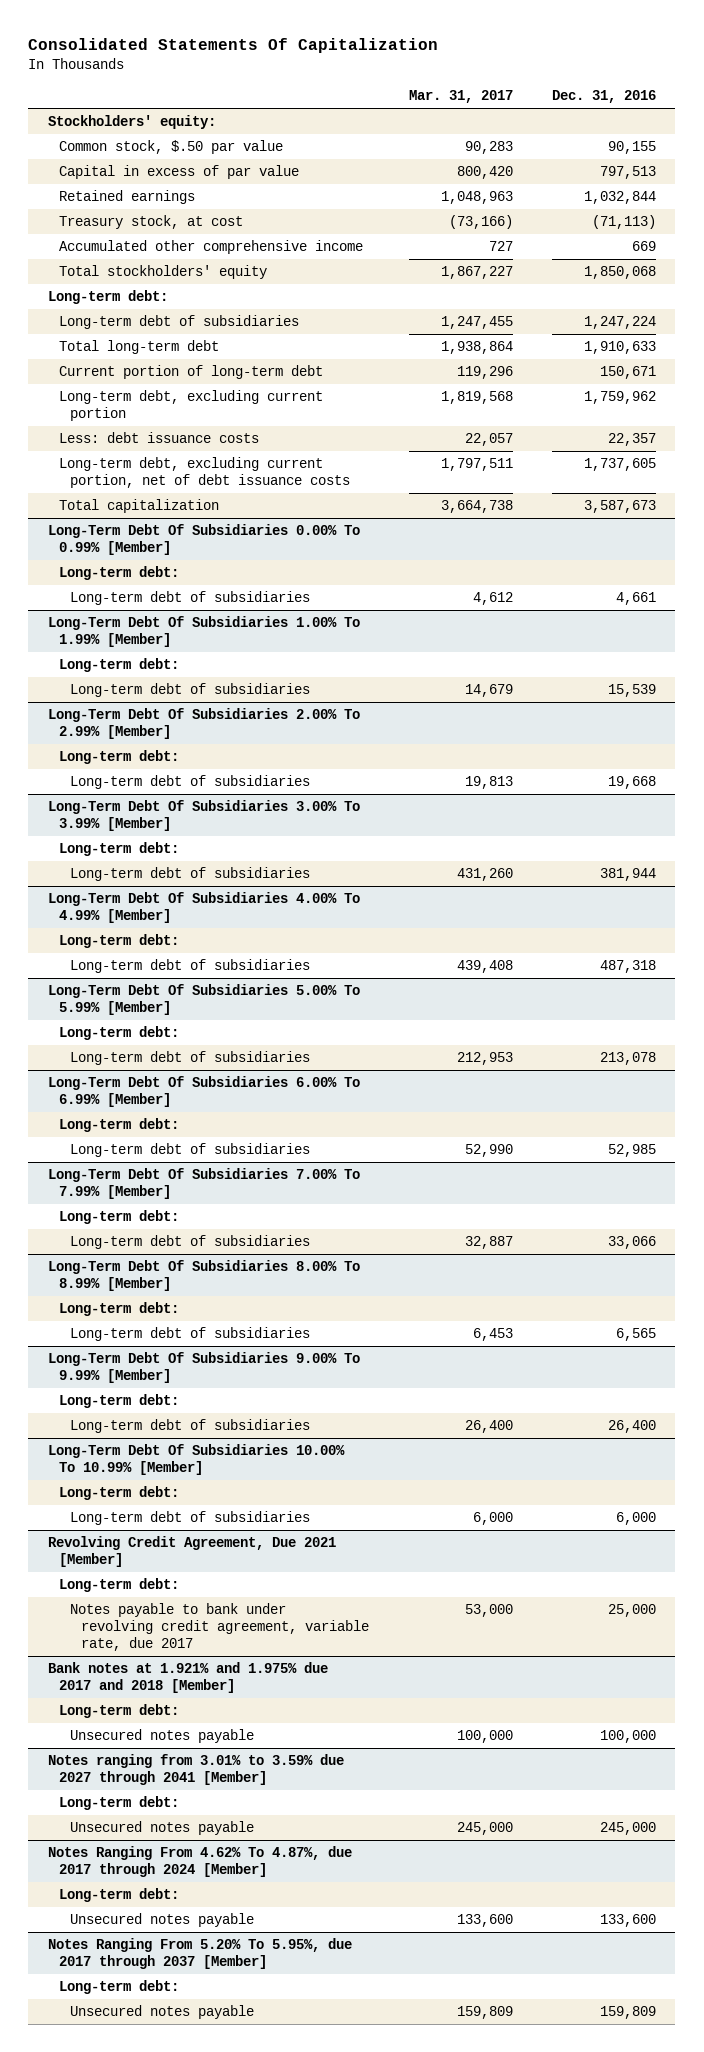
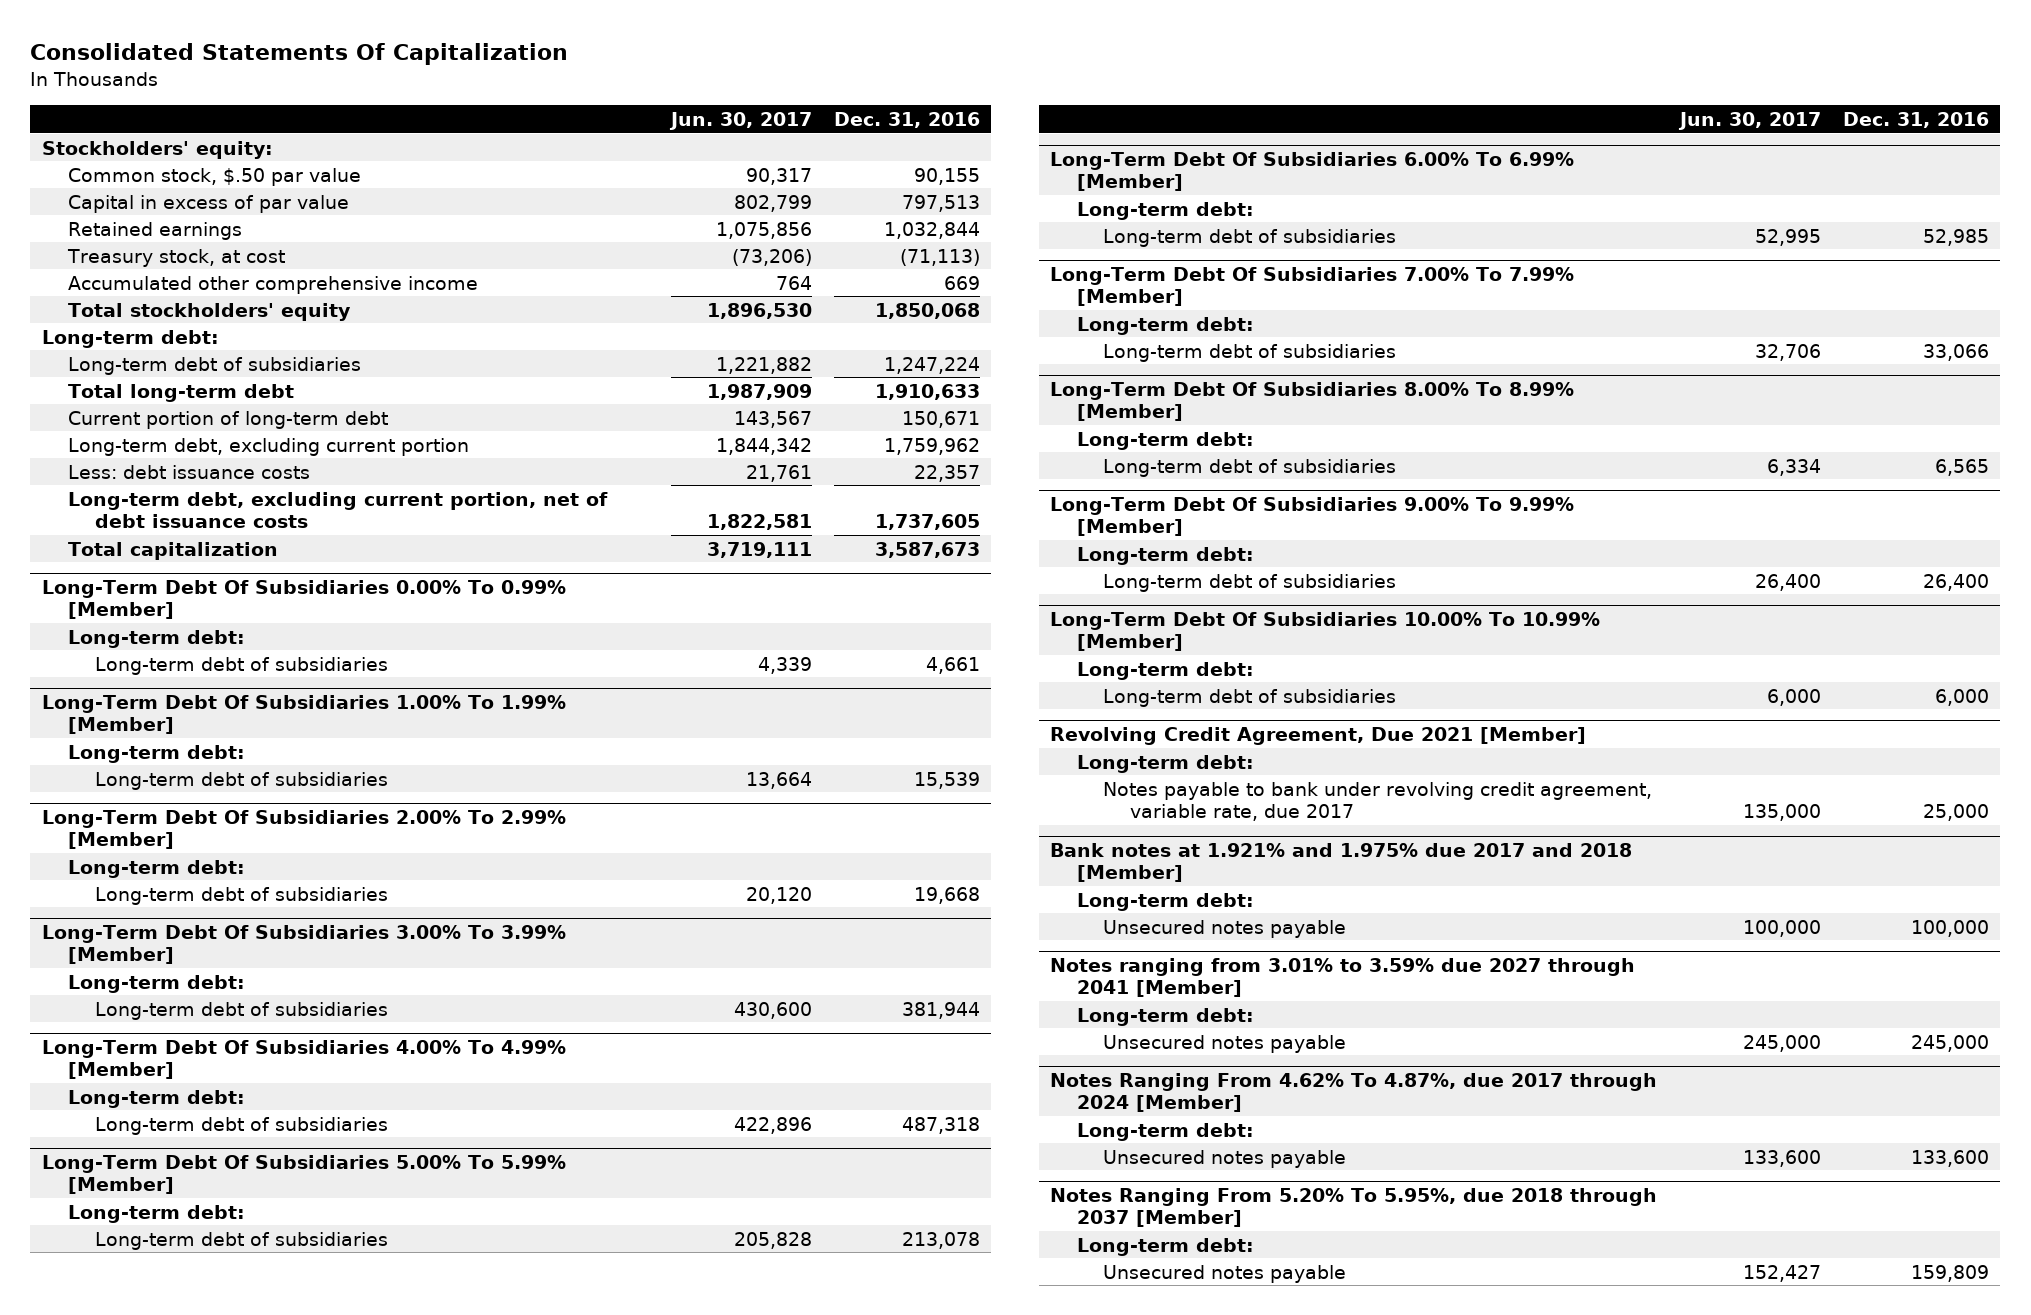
- | Mar. 31, 2017 | Dec. 31, 2016
+ | Jun. 30, 2017 | Dec. 31, 2016
- Notes Ranging From 5.20% To 5.95%, due 2017 through 2037 [Member]
+ Notes Ranging From 5.20% To 5.95%, due 2018 through 2037 [Member]

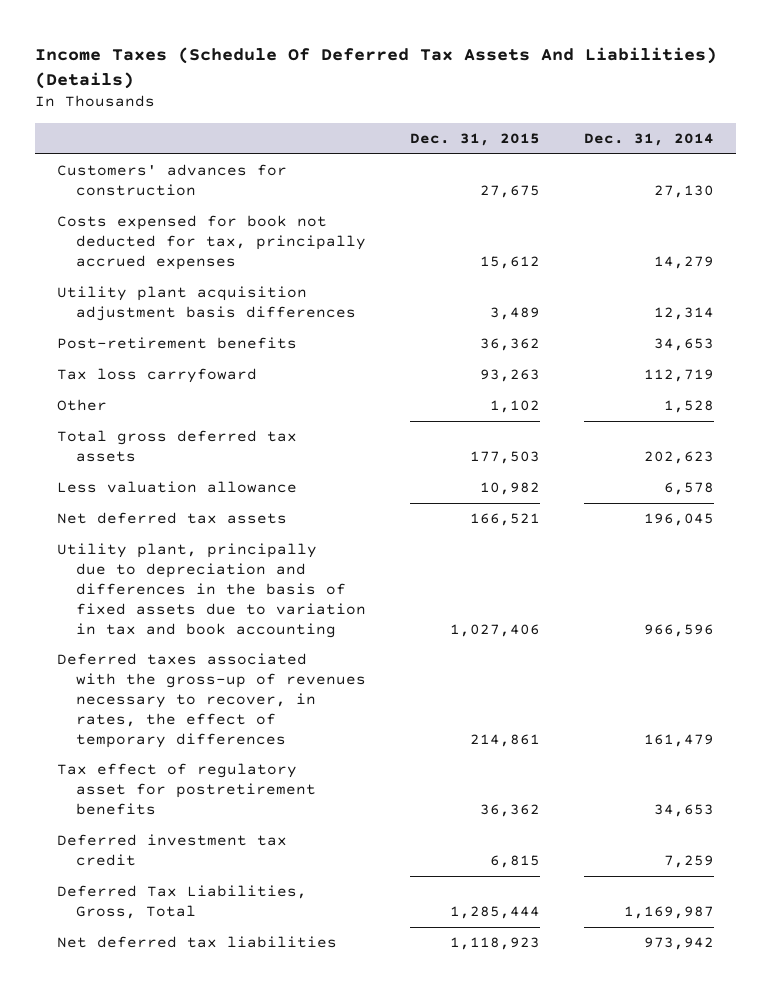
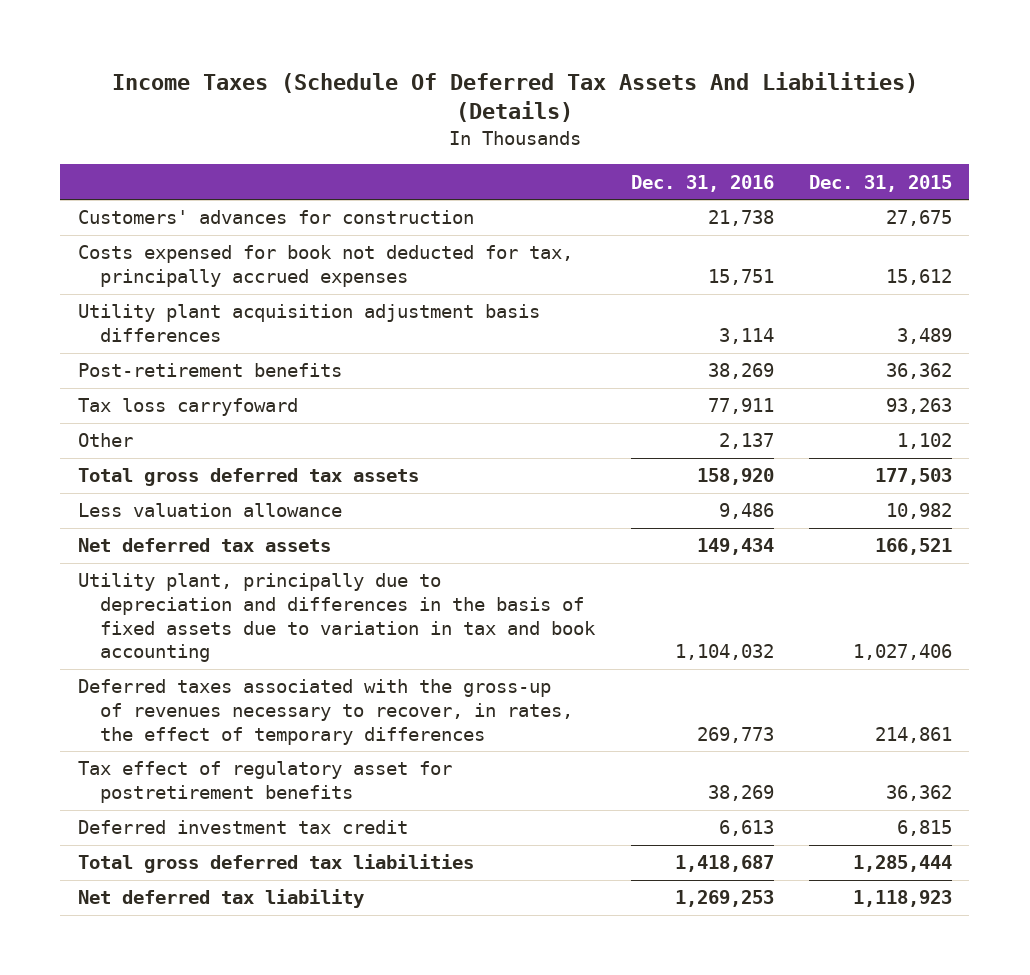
- | Dec. 31, 2015 | Dec. 31, 2014
+ | Dec. 31, 2016 | Dec. 31, 2015
- Deferred Tax Liabilities, Gross, Total | 1,285,444 | 1,169,987
- Net deferred tax liabilities | 1,118,923 | 973,942
+ Total gross deferred tax liabilities | 1,418,687 | 1,285,444
+ Net deferred tax liability | 1,269,253 | 1,118,923

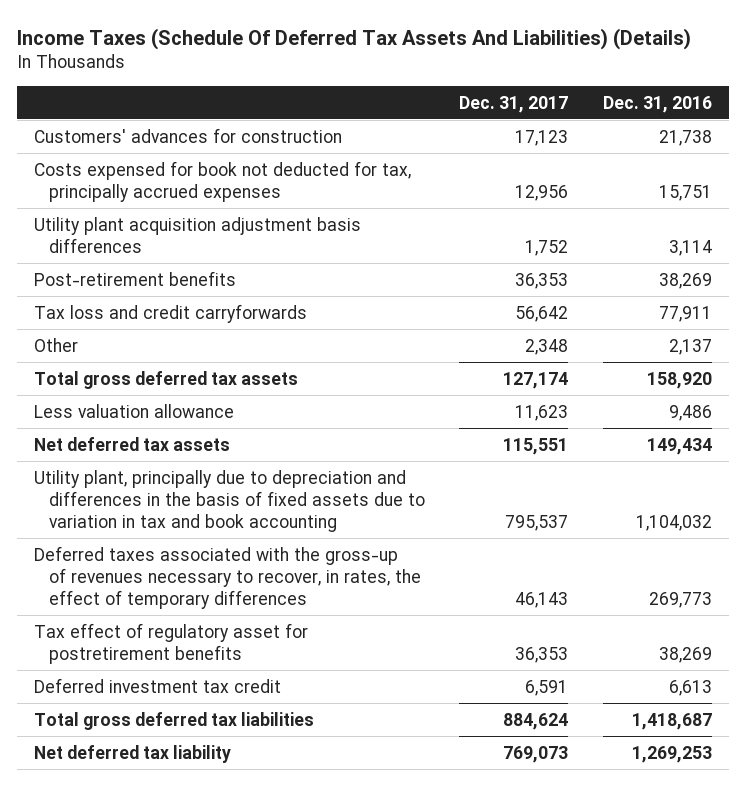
- | Dec. 31, 2016 | Dec. 31, 2015
+ | Dec. 31, 2017 | Dec. 31, 2016
- Tax loss carryfoward | 77,911 | 93,263
+ Tax loss and credit carryforwards | 56,642 | 77,911

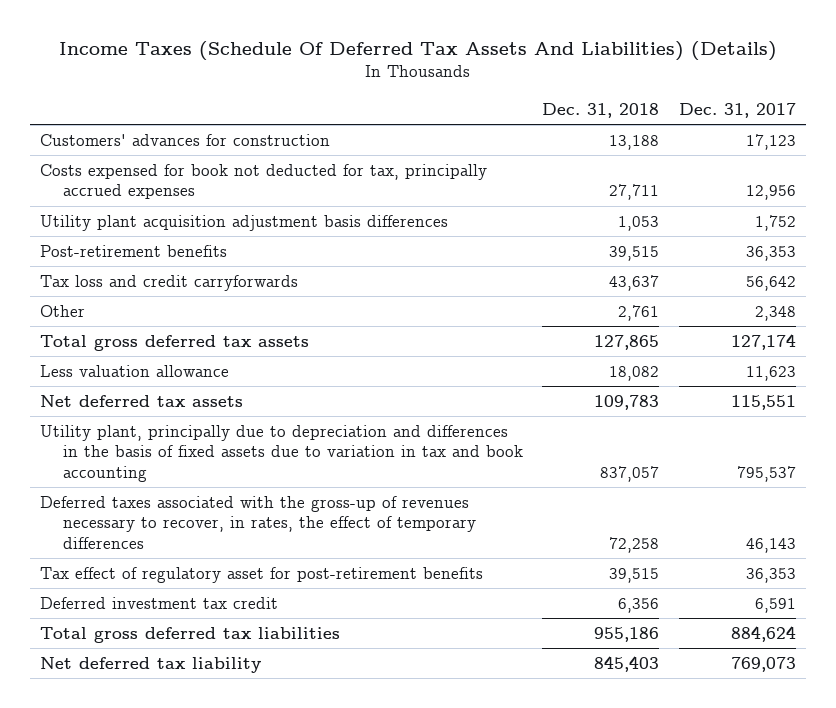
- | Dec. 31, 2017 | Dec. 31, 2016
+ | Dec. 31, 2018 | Dec. 31, 2017
- Tax effect of regulatory asset for postretirement benefits | 36,353 | 38,269
+ Tax effect of regulatory asset for post-retirement benefits | 39,515 | 36,353

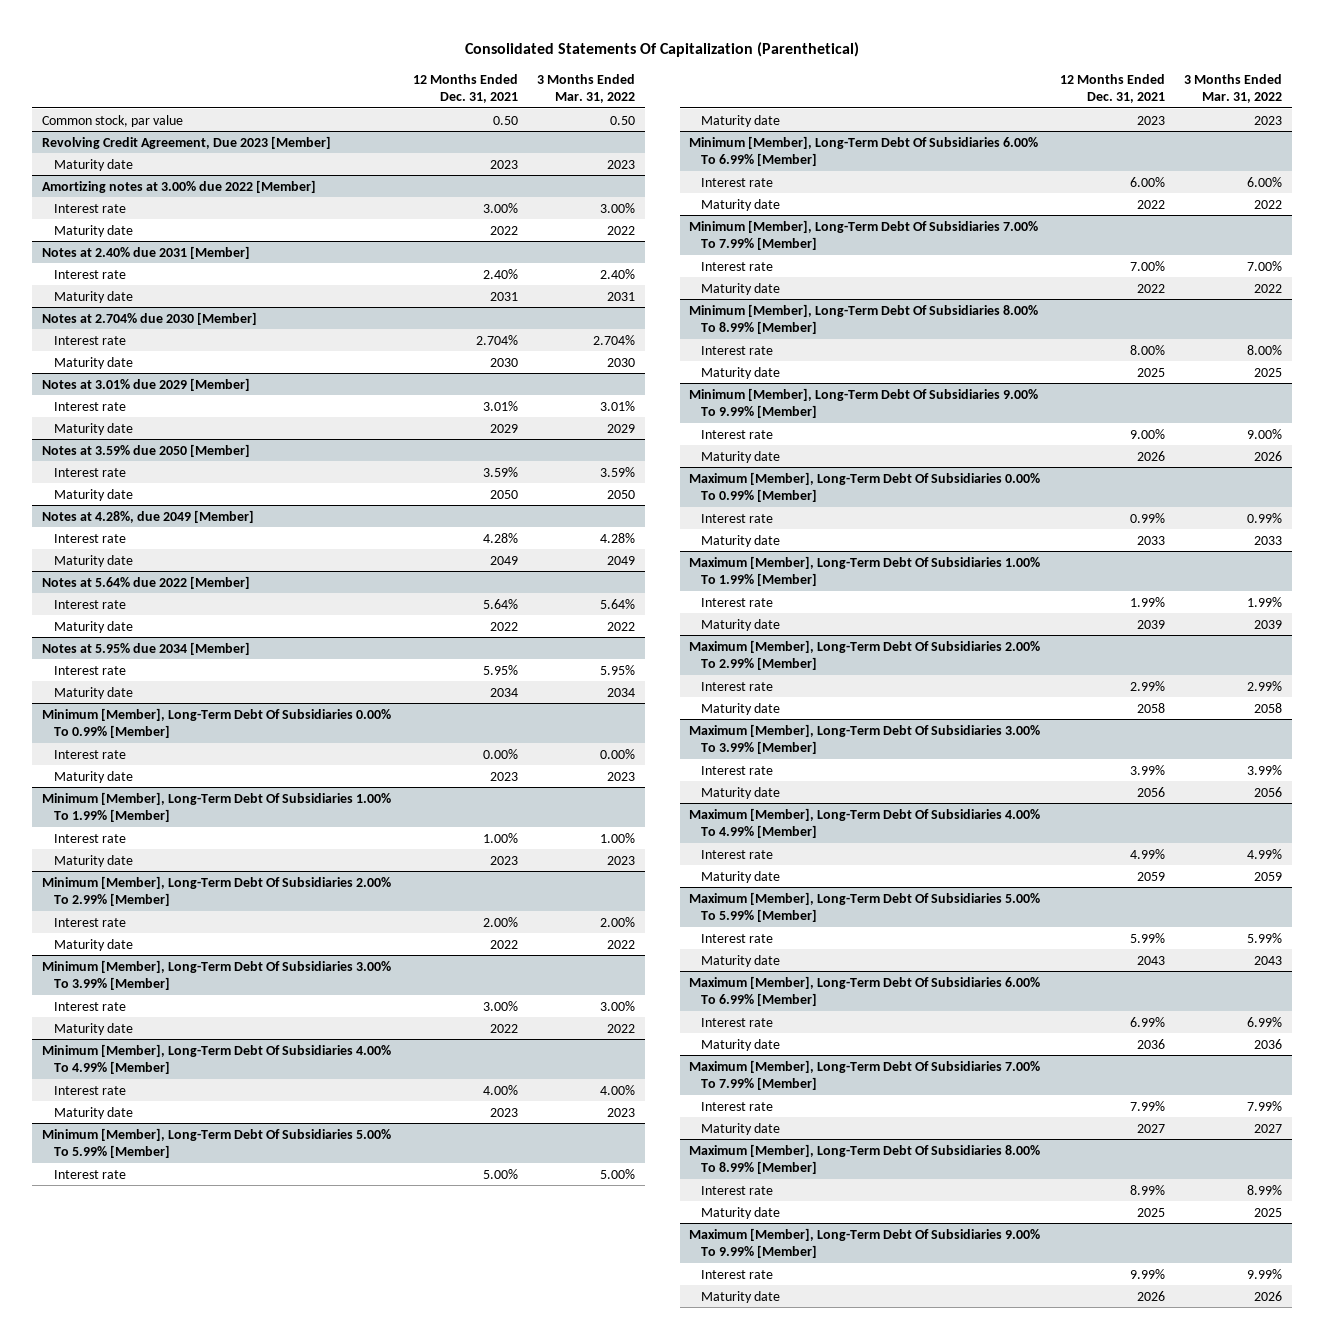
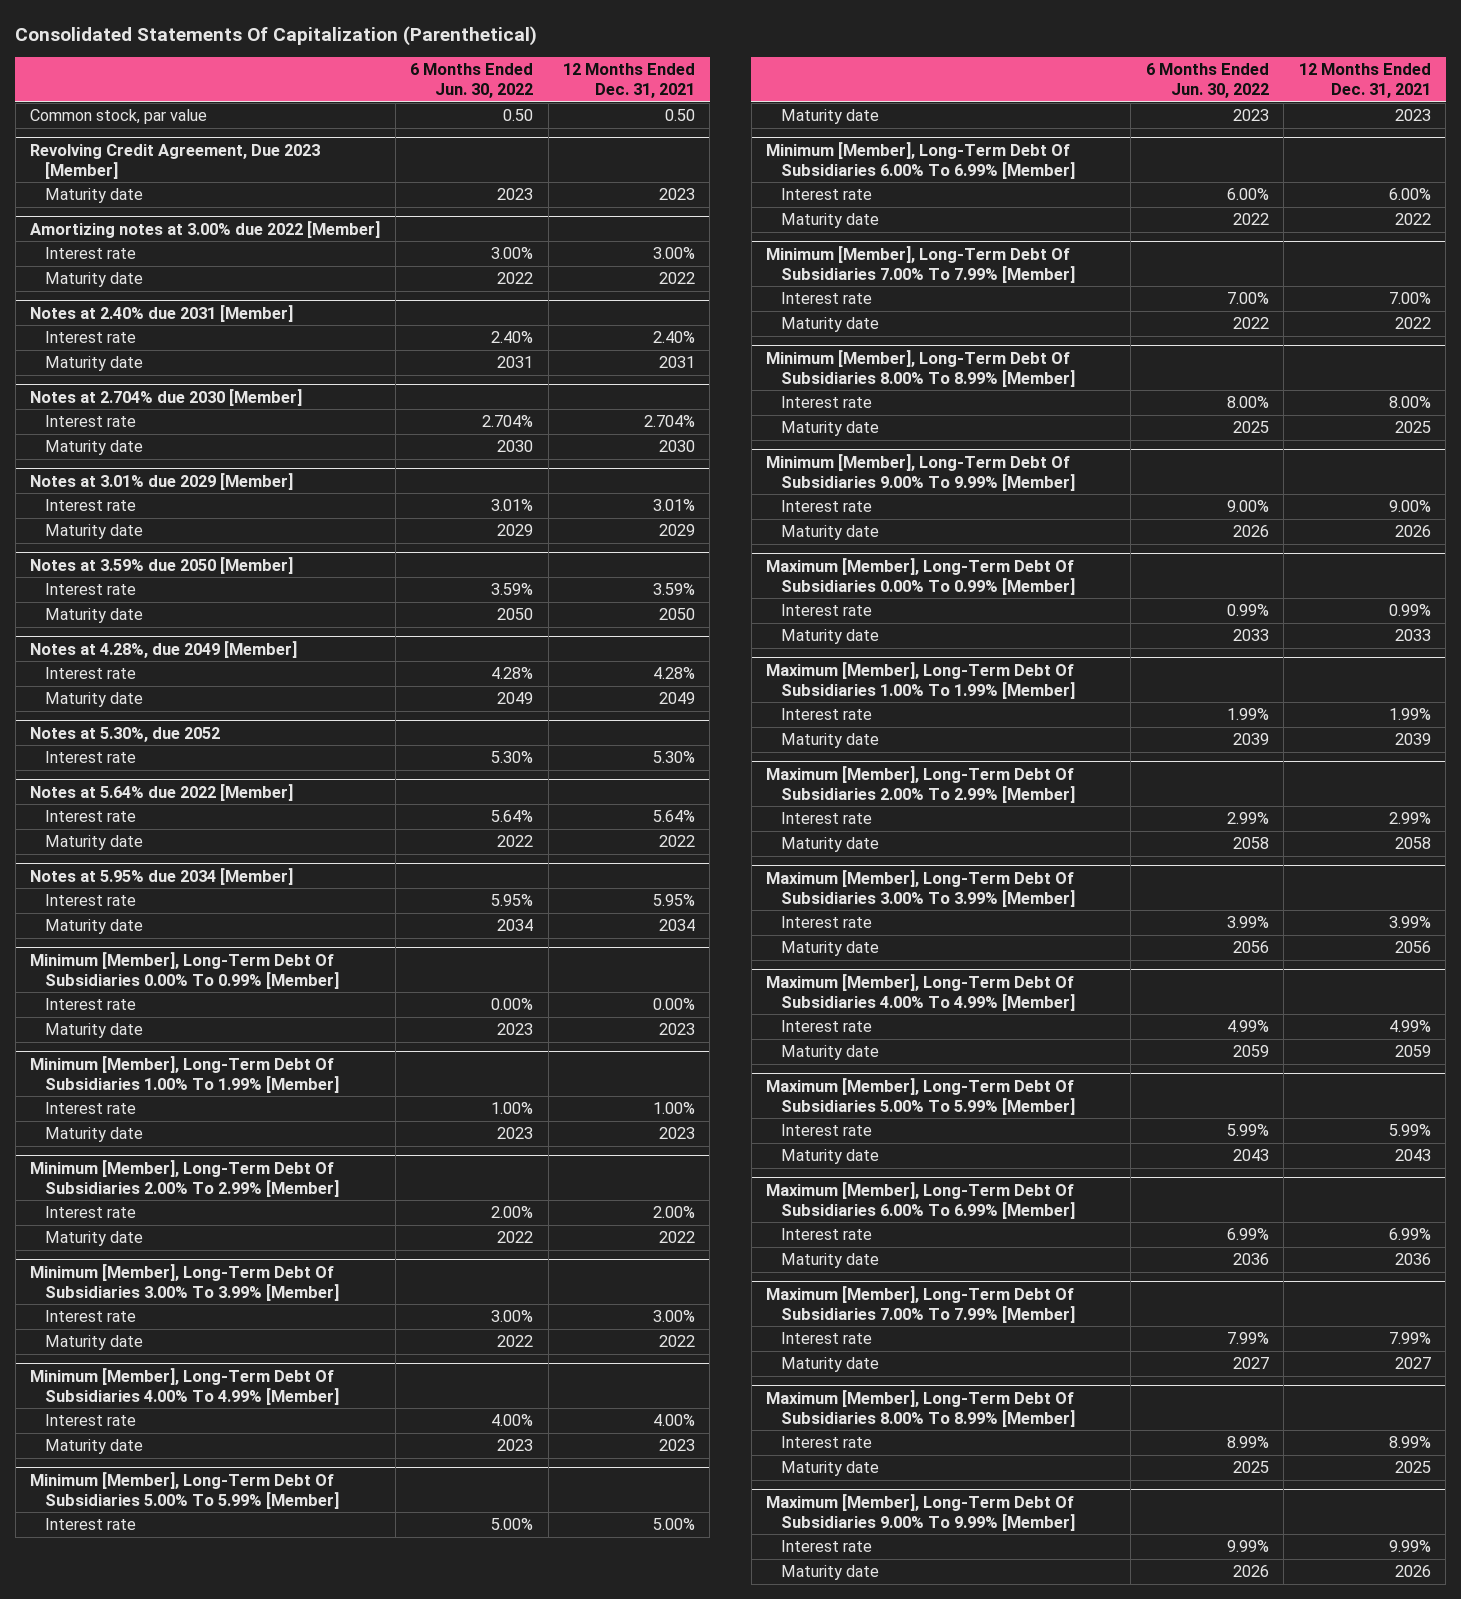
- | 12 Months Ended Dec. 31, 2021 | 3 Months Ended Mar. 31, 2022
+ | 6 Months Ended Jun. 30, 2022 | 12 Months Ended Dec. 31, 2021
+ Notes at 5.30%, due 2052
+ Interest rate | 5.30% | 5.30%

